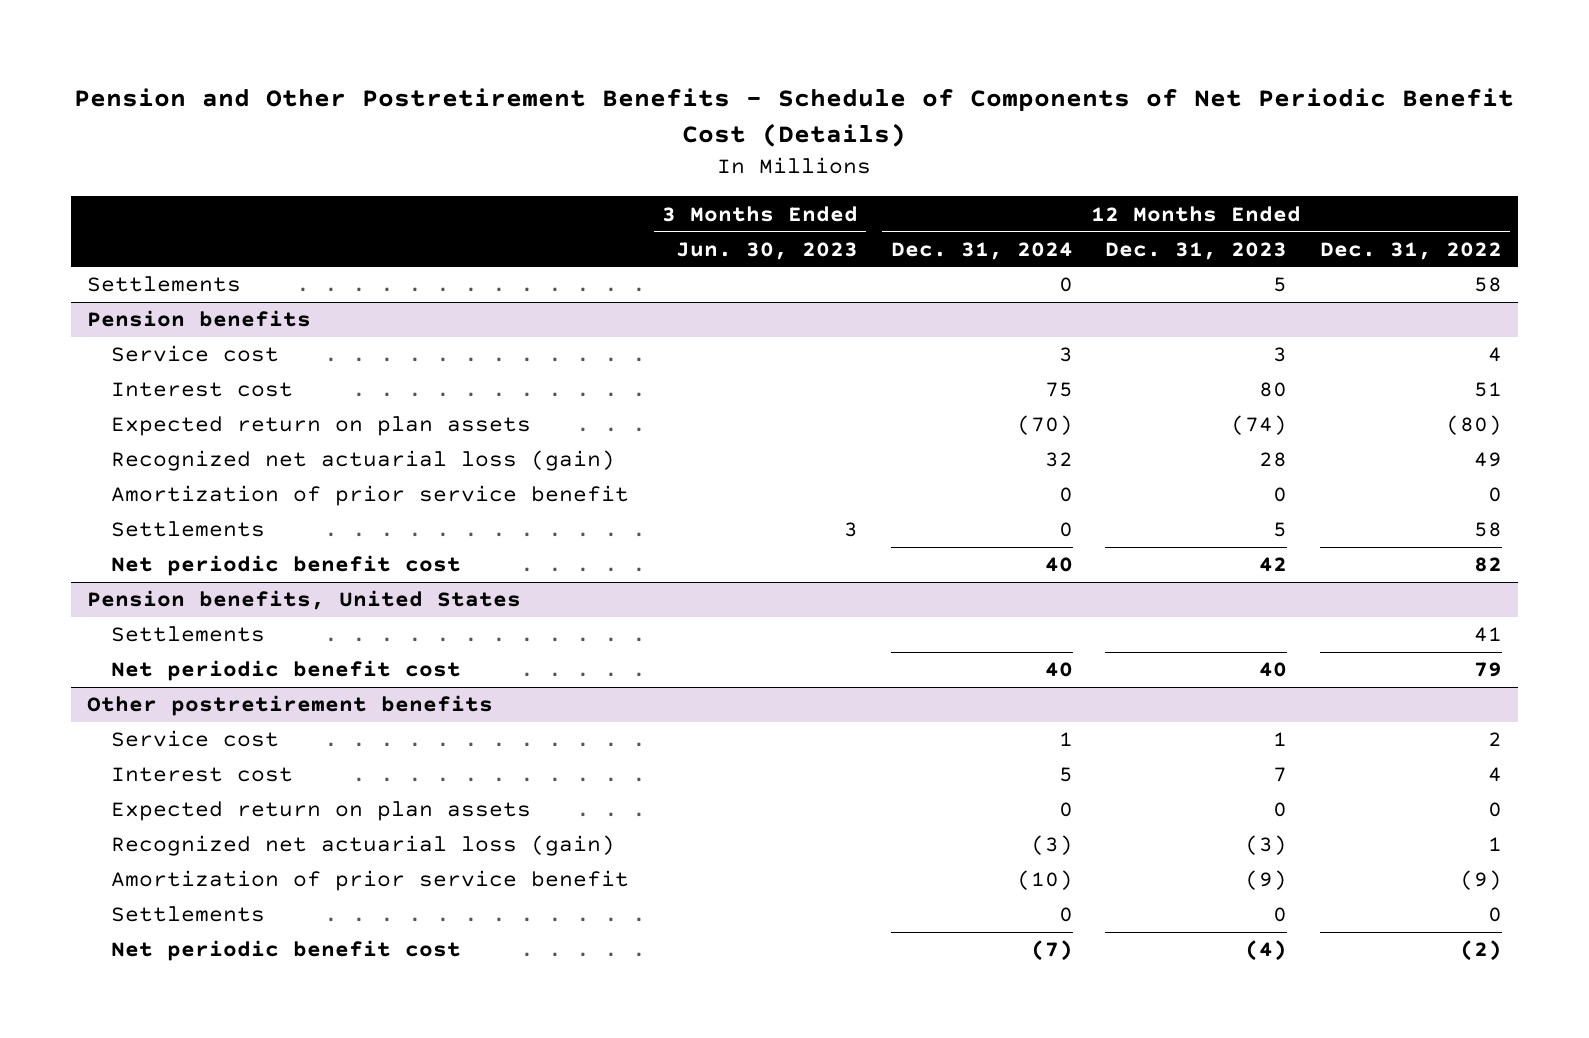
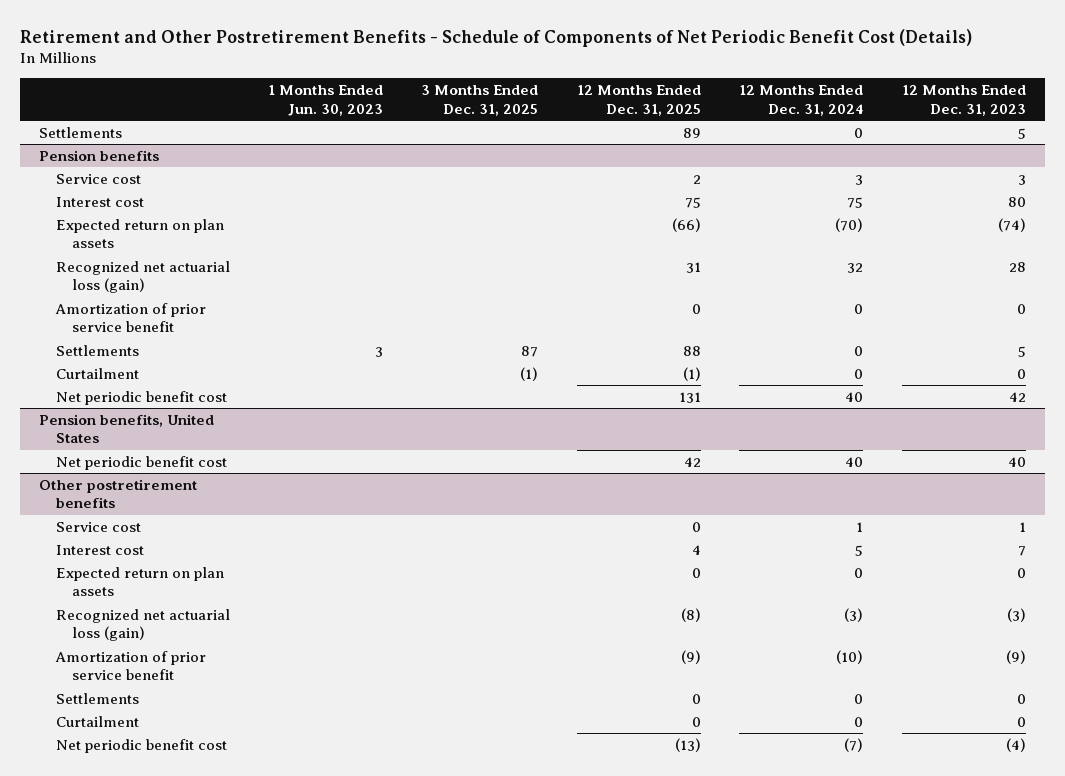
- Pension and Other Postretirement Benefits - Schedule of Components of Net Periodic Benefit Cost (Details)
+ Retirement and Other Postretirement Benefits - Schedule of Components of Net Periodic Benefit Cost (Details)
- | 3 Months Ended Jun. 30, 2023 | 12 Months Ended Dec. 31, 2024 | 12 Months Ended Dec. 31, 2023 | 12 Months Ended Dec. 31, 2022
+ | 1 Months Ended Jun. 30, 2023 | 3 Months Ended Dec. 31, 2025 | 12 Months Ended Dec. 31, 2025 | 12 Months Ended Dec. 31, 2024 | 12 Months Ended Dec. 31, 2023
@ Pension benefits
+ Curtailment | | (1) | (1) | 0 | 0
@ Pension benefits, United States
- Settlements | | | | 41
@ Other postretirement benefits
+ Curtailment | | | 0 | 0 | 0

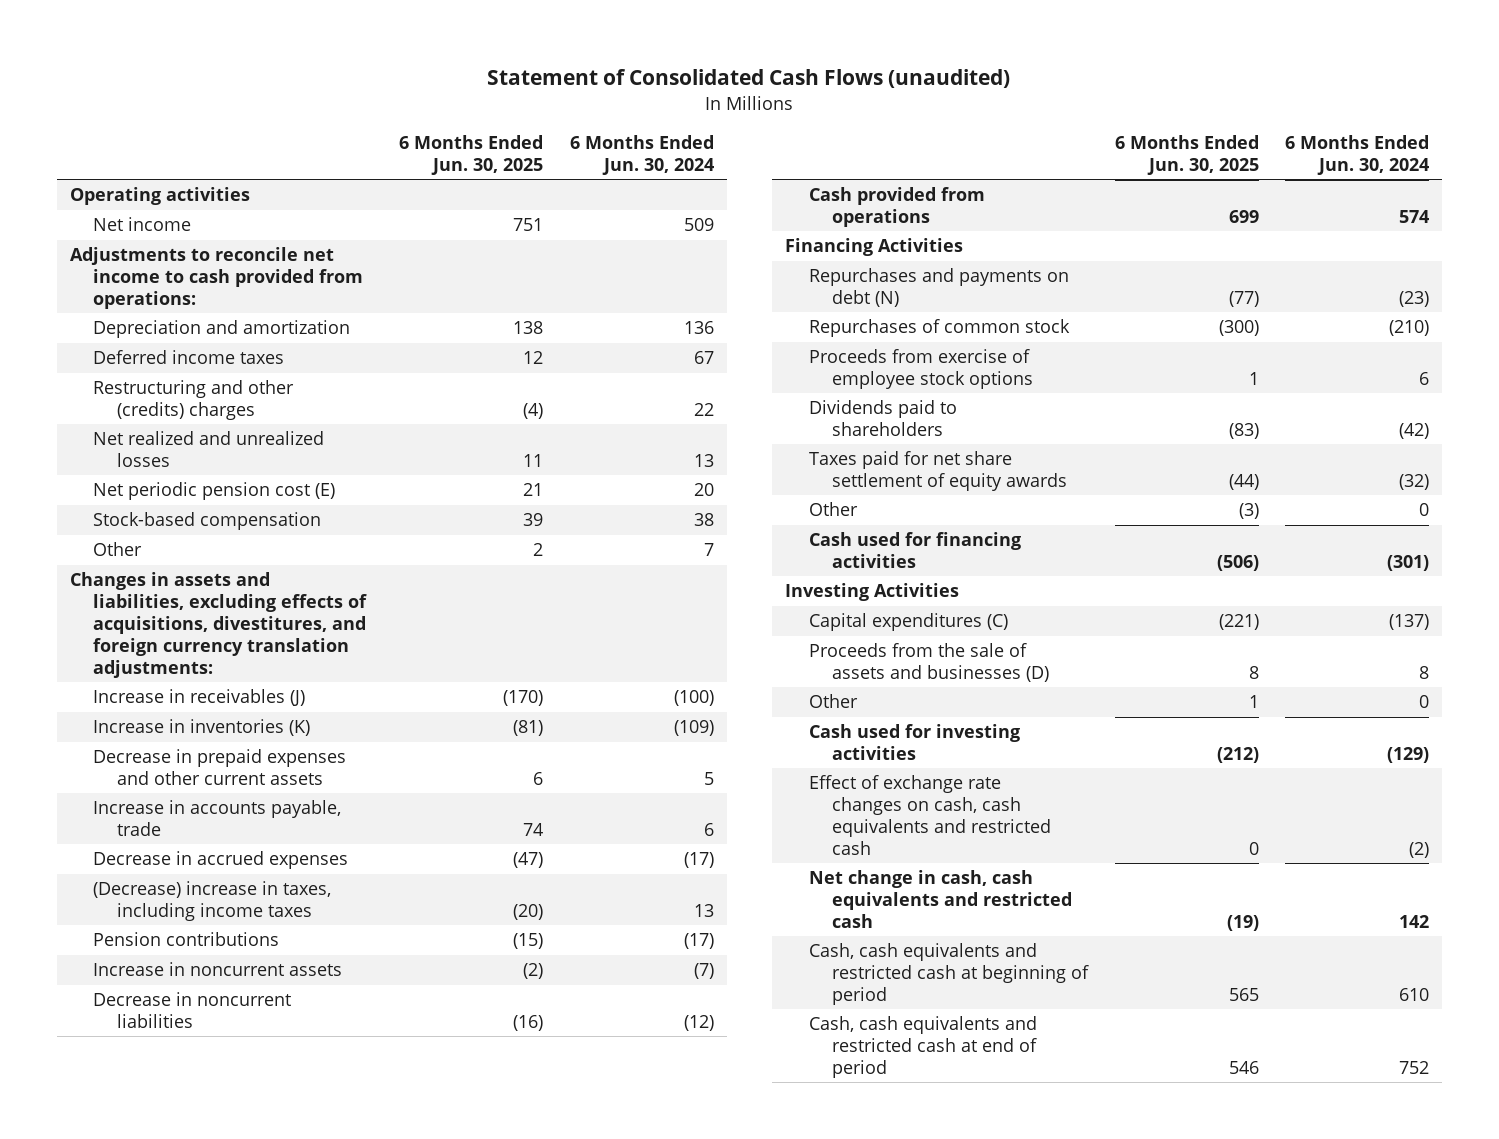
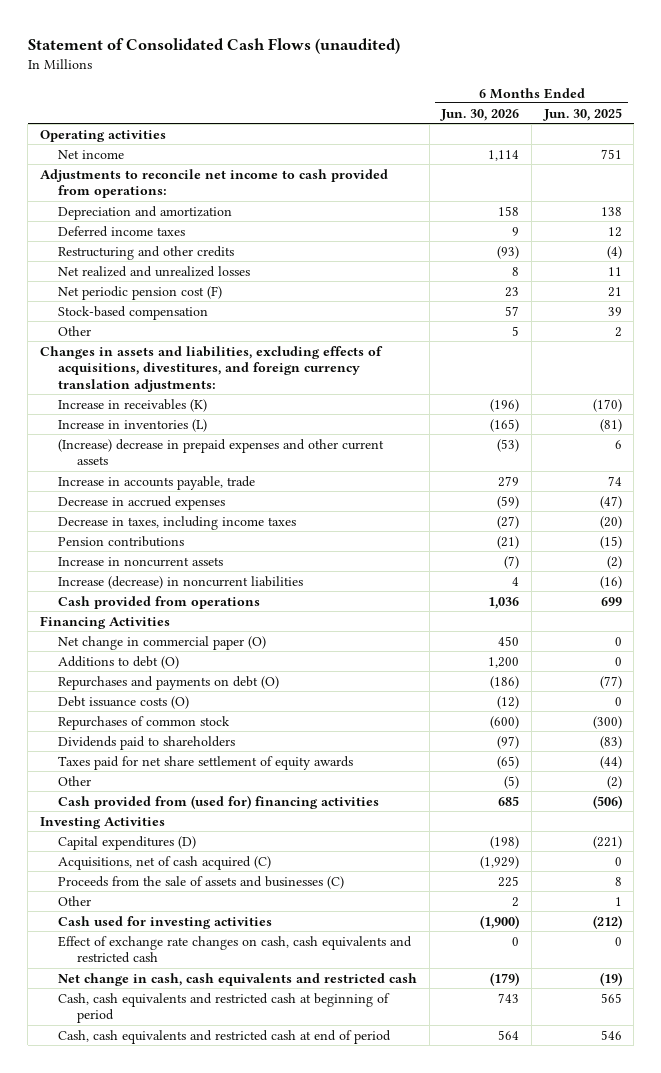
- | 6 Months Ended Jun. 30, 2025 | 6 Months Ended Jun. 30, 2024
+ | 6 Months Ended Jun. 30, 2026 | 6 Months Ended Jun. 30, 2025
- Restructuring and other (credits) charges | (4) | 22
+ Restructuring and other credits | (93) | (4)
- Net periodic pension cost (E) | 21 | 20
+ Net periodic pension cost (F) | 23 | 21
- Increase in receivables (J) | (170) | (100)
- Increase in inventories (K) | (81) | (109)
- Decrease in prepaid expenses and other current assets | 6 | 5
+ Increase in receivables (K) | (196) | (170)
+ Increase in inventories (L) | (165) | (81)
+ (Increase) decrease in prepaid expenses and other current assets | (53) | 6
- (Decrease) increase in taxes, including income taxes | (20) | 13
+ Decrease in taxes, including income taxes | (27) | (20)
- Decrease in noncurrent liabilities | (16) | (12)
+ Increase (decrease) in noncurrent liabilities | 4 | (16)
- Repurchases and payments on debt (N) | (77) | (23)
+ Net change in commercial paper (O) | 450 | 0
+ Additions to debt (O) | 1,200 | 0
+ Repurchases and payments on debt (O) | (186) | (77)
+ Debt issuance costs (O) | (12) | 0
- Proceeds from exercise of employee stock options | 1 | 6
- Other | (3) | 0
- Cash used for financing activities | (506) | (301)
+ Other | (5) | (2)
+ Cash provided from (used for) financing activities | 685 | (506)
- Capital expenditures (C) | (221) | (137)
- Proceeds from the sale of assets and businesses (D) | 8 | 8
+ Capital expenditures (D) | (198) | (221)
+ Acquisitions, net of cash acquired (C) | (1,929) | 0
+ Proceeds from the sale of assets and businesses (C) | 225 | 8

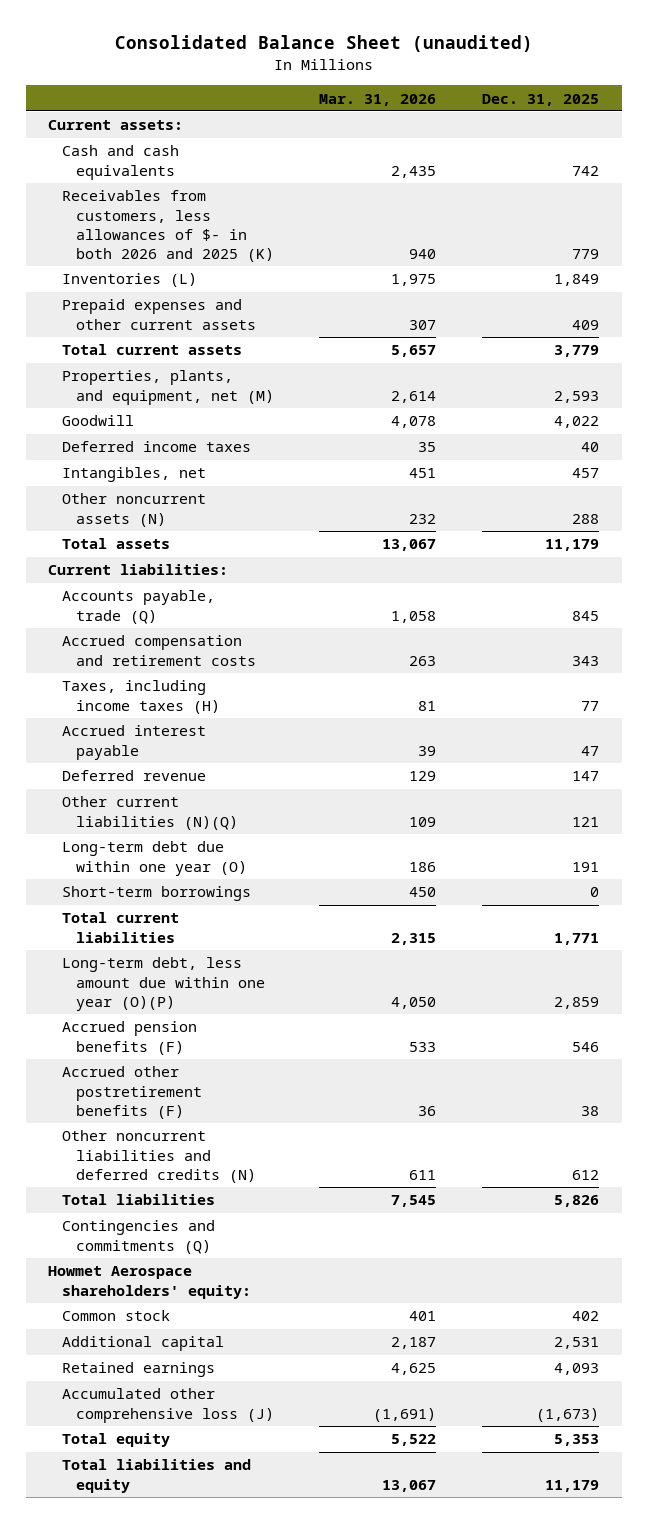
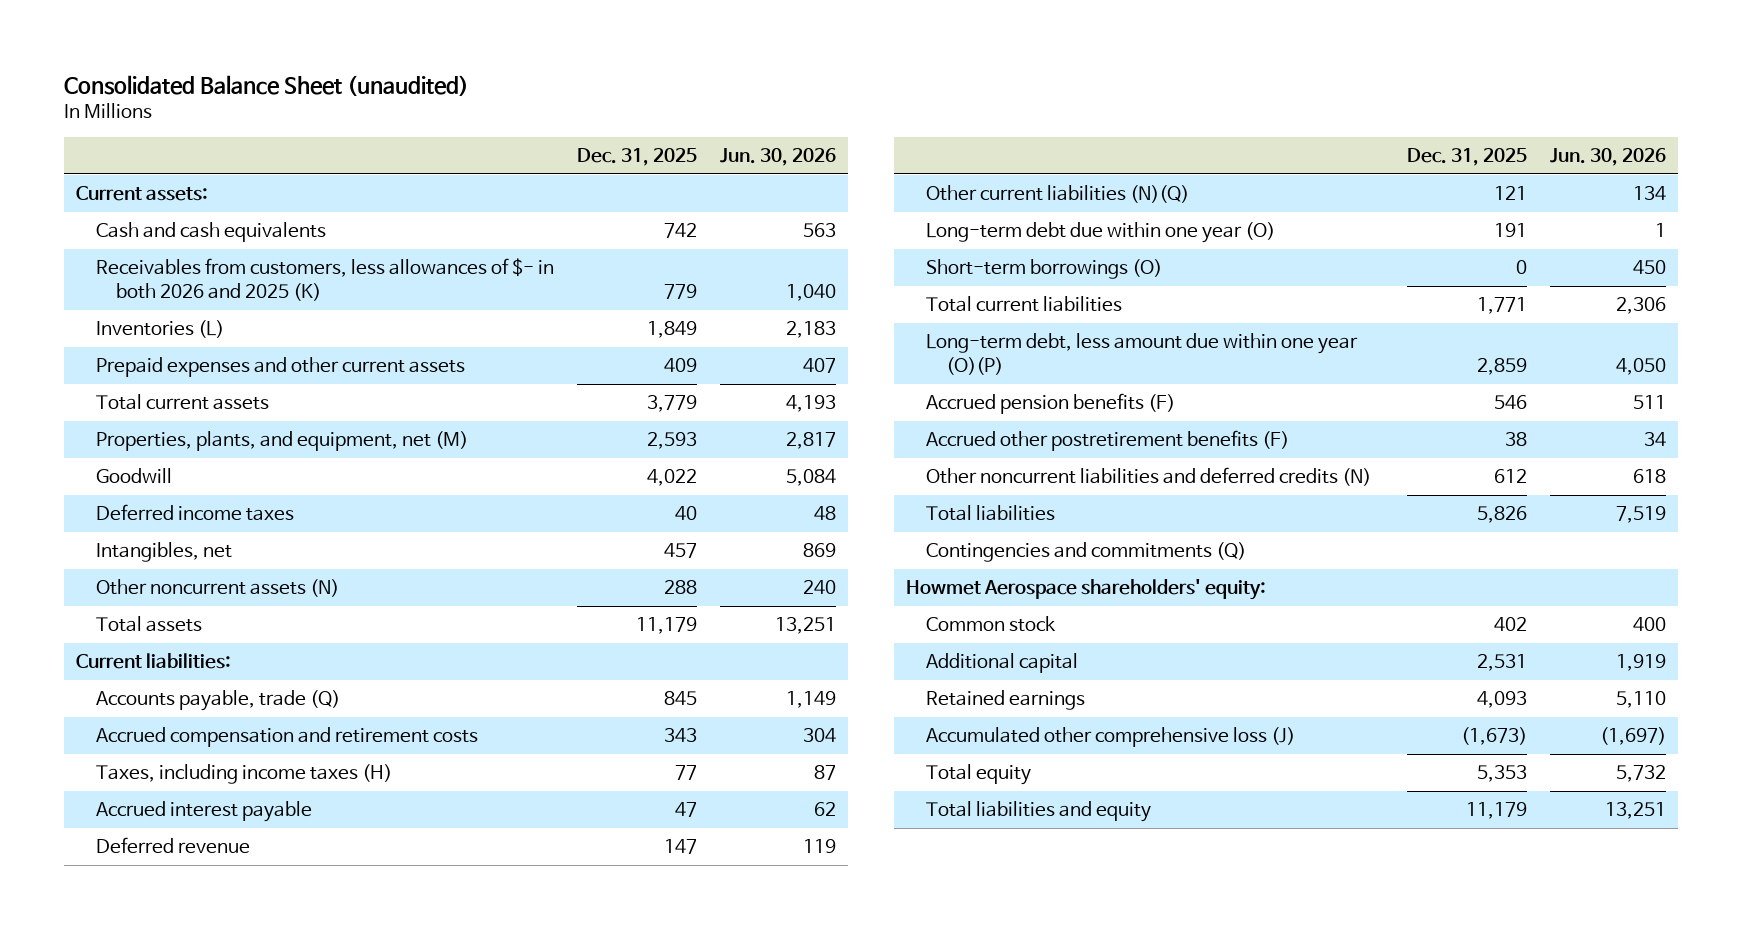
- | Mar. 31, 2026 | Dec. 31, 2025
+ | Dec. 31, 2025 | Jun. 30, 2026
- Short-term borrowings | 450 | 0
+ Short-term borrowings (O) | 0 | 450

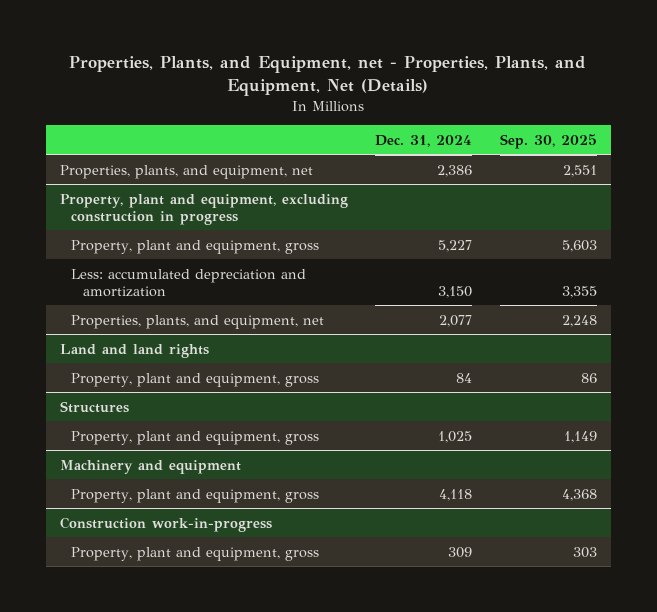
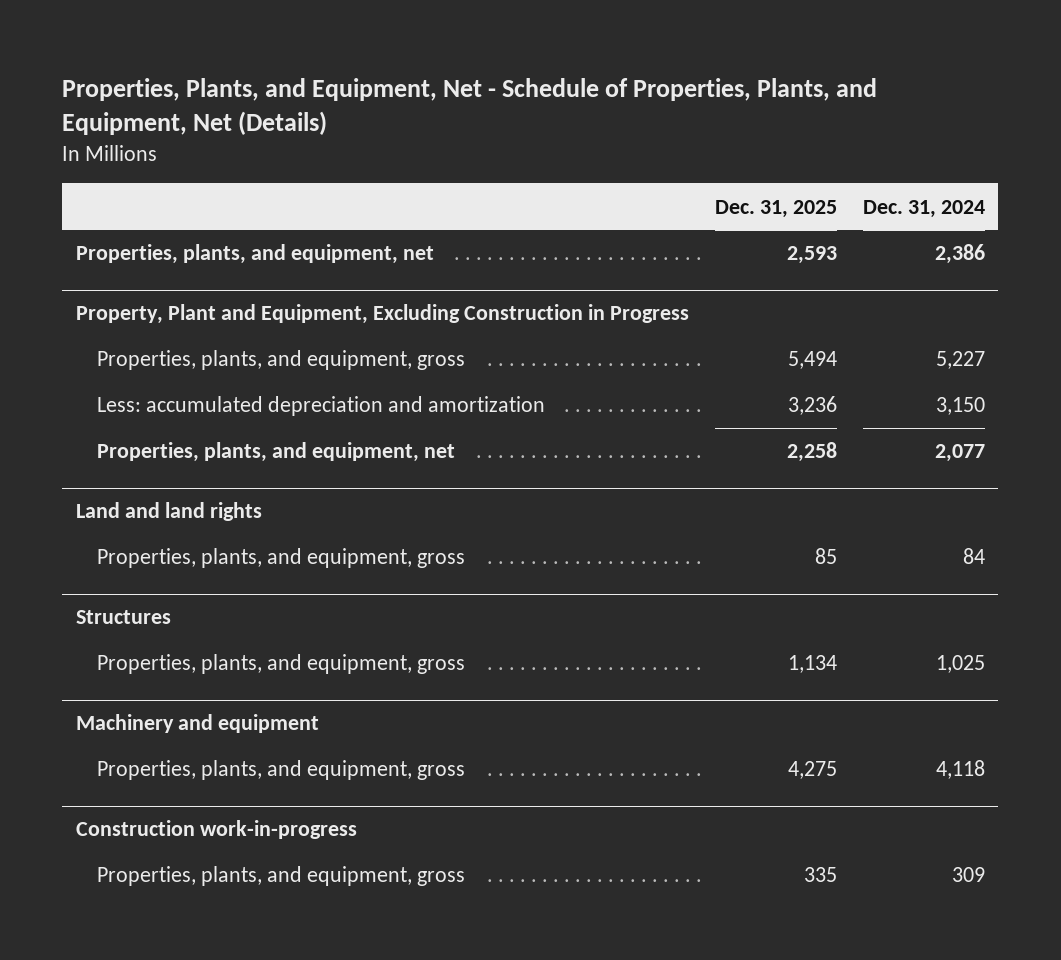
- Properties, Plants, and Equipment, net - Properties, Plants, and Equipment, Net (Details)
+ Properties, Plants, and Equipment, Net - Schedule of Properties, Plants, and Equipment, Net (Details)
- | Dec. 31, 2024 | Sep. 30, 2025
+ | Dec. 31, 2025 | Dec. 31, 2024
- Property, plant and equipment, excluding construction in progress
- Property, plant and equipment, gross | 5,227 | 5,603
+ Property, Plant and Equipment, Excluding Construction in Progress
+ Properties, plants, and equipment, gross | 5,494 | 5,227
@ Land and land rights
- Property, plant and equipment, gross | 84 | 86
+ Properties, plants, and equipment, gross | 85 | 84
@ Structures
- Property, plant and equipment, gross | 1,025 | 1,149
+ Properties, plants, and equipment, gross | 1,134 | 1,025
@ Machinery and equipment
- Property, plant and equipment, gross | 4,118 | 4,368
+ Properties, plants, and equipment, gross | 4,275 | 4,118
@ Construction work-in-progress
- Property, plant and equipment, gross | 309 | 303
+ Properties, plants, and equipment, gross | 335 | 309

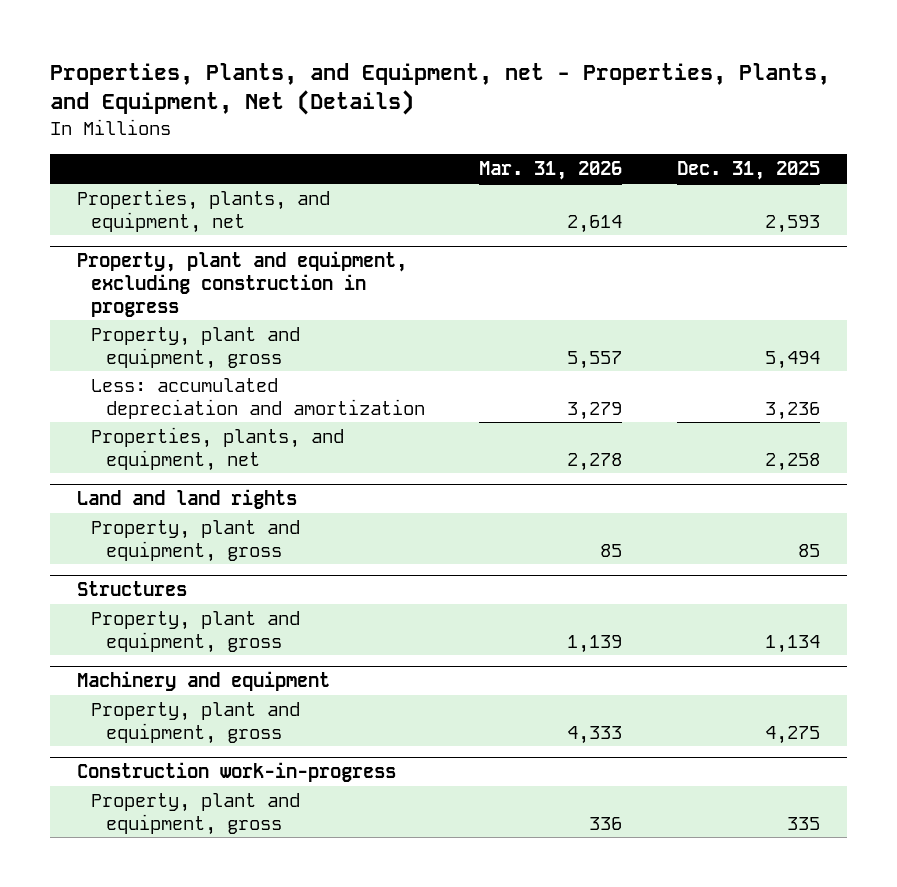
- Properties, Plants, and Equipment, Net - Schedule of Properties, Plants, and Equipment, Net (Details)
+ Properties, Plants, and Equipment, net - Properties, Plants, and Equipment, Net (Details)
- | Dec. 31, 2025 | Dec. 31, 2024
+ | Mar. 31, 2026 | Dec. 31, 2025
- Property, Plant and Equipment, Excluding Construction in Progress
- Properties, plants, and equipment, gross | 5,494 | 5,227
+ Property, plant and equipment, excluding construction in progress
+ Property, plant and equipment, gross | 5,557 | 5,494
@ Land and land rights
- Properties, plants, and equipment, gross | 85 | 84
+ Property, plant and equipment, gross | 85 | 85
@ Structures
- Properties, plants, and equipment, gross | 1,134 | 1,025
+ Property, plant and equipment, gross | 1,139 | 1,134
@ Machinery and equipment
- Properties, plants, and equipment, gross | 4,275 | 4,118
+ Property, plant and equipment, gross | 4,333 | 4,275
@ Construction work-in-progress
- Properties, plants, and equipment, gross | 335 | 309
+ Property, plant and equipment, gross | 336 | 335

